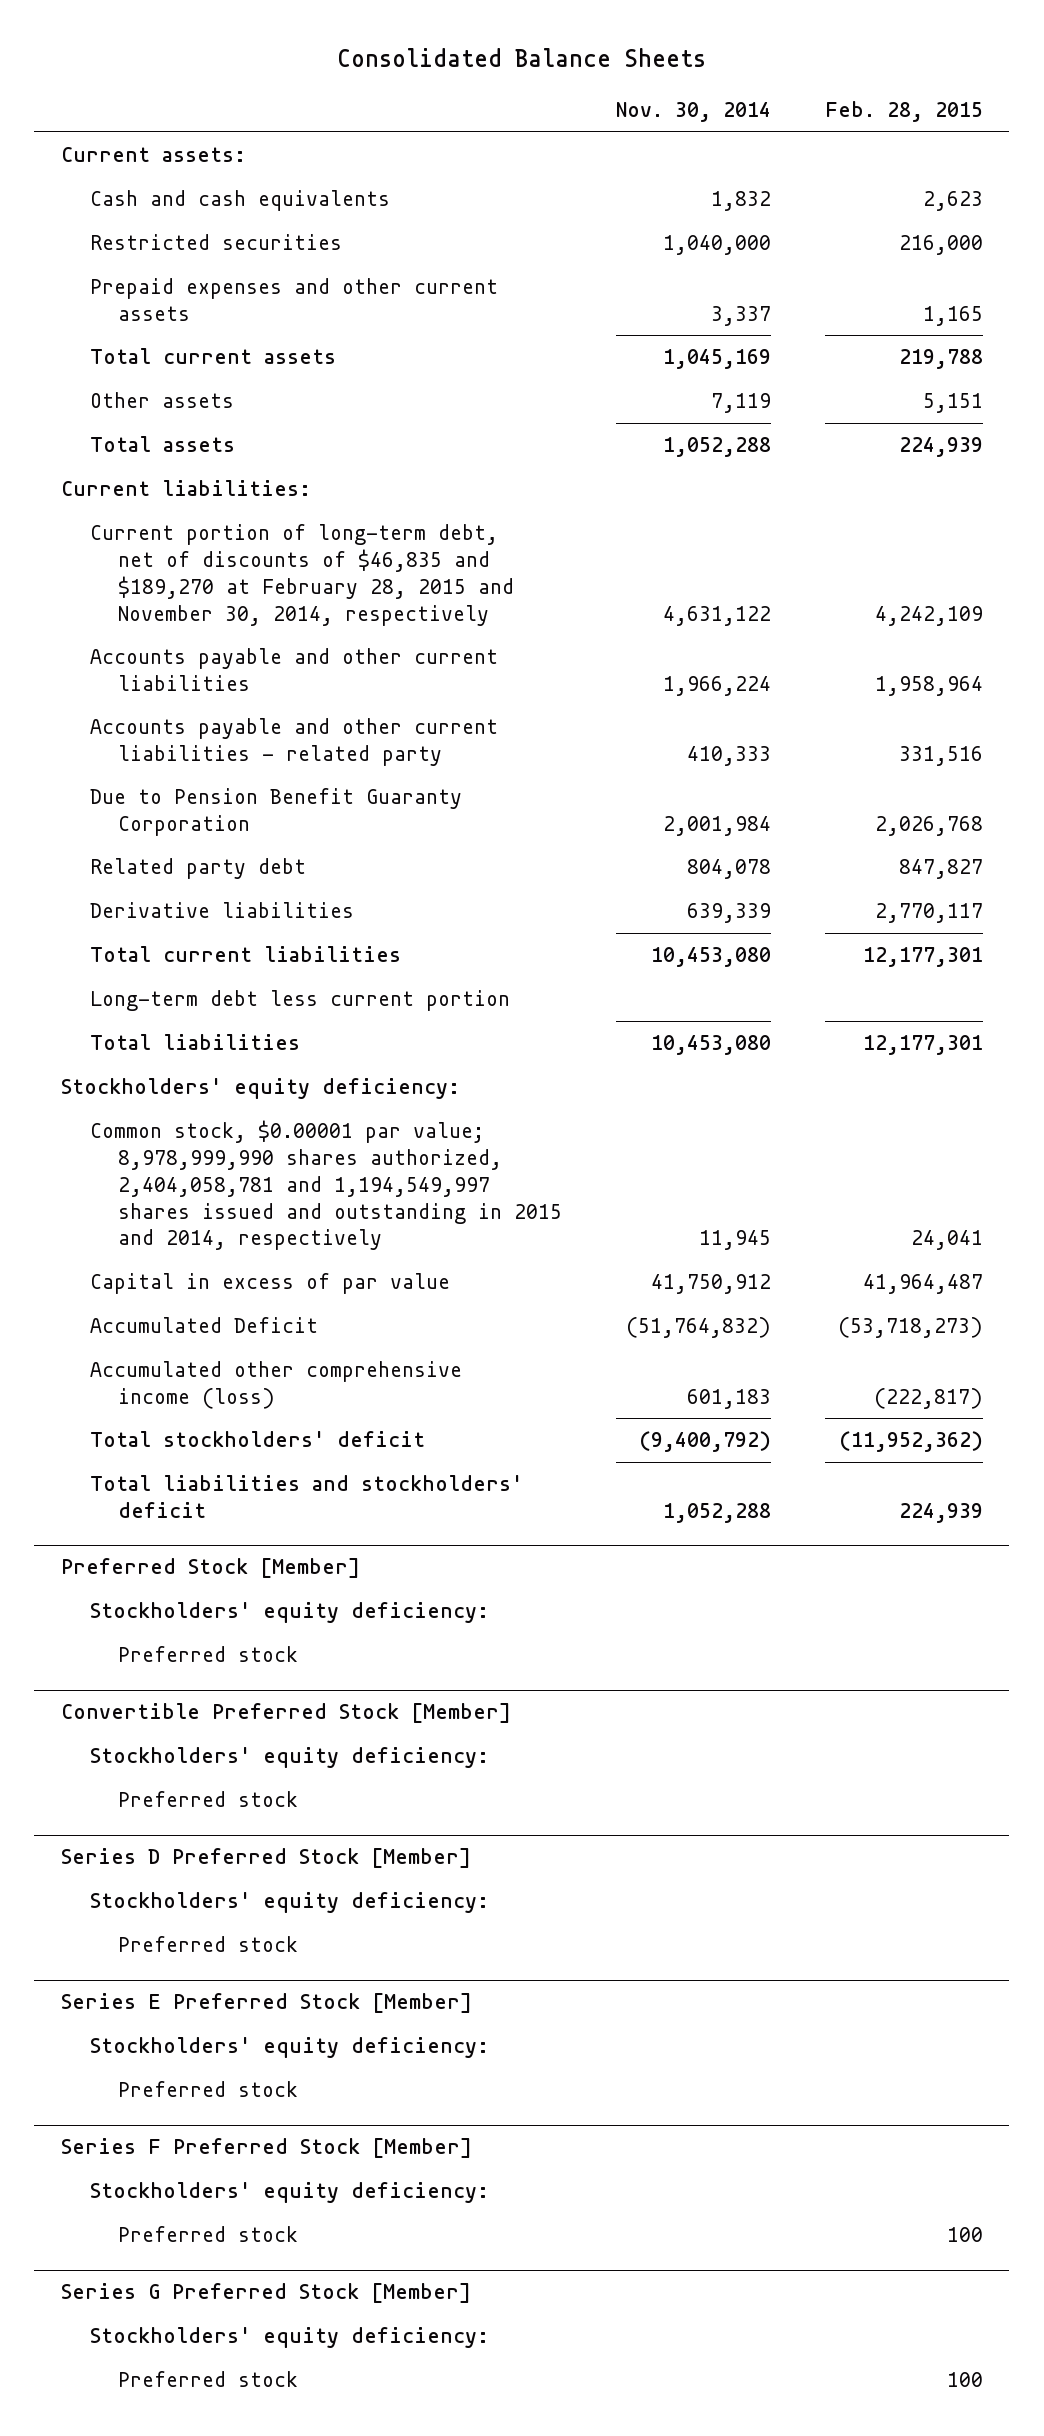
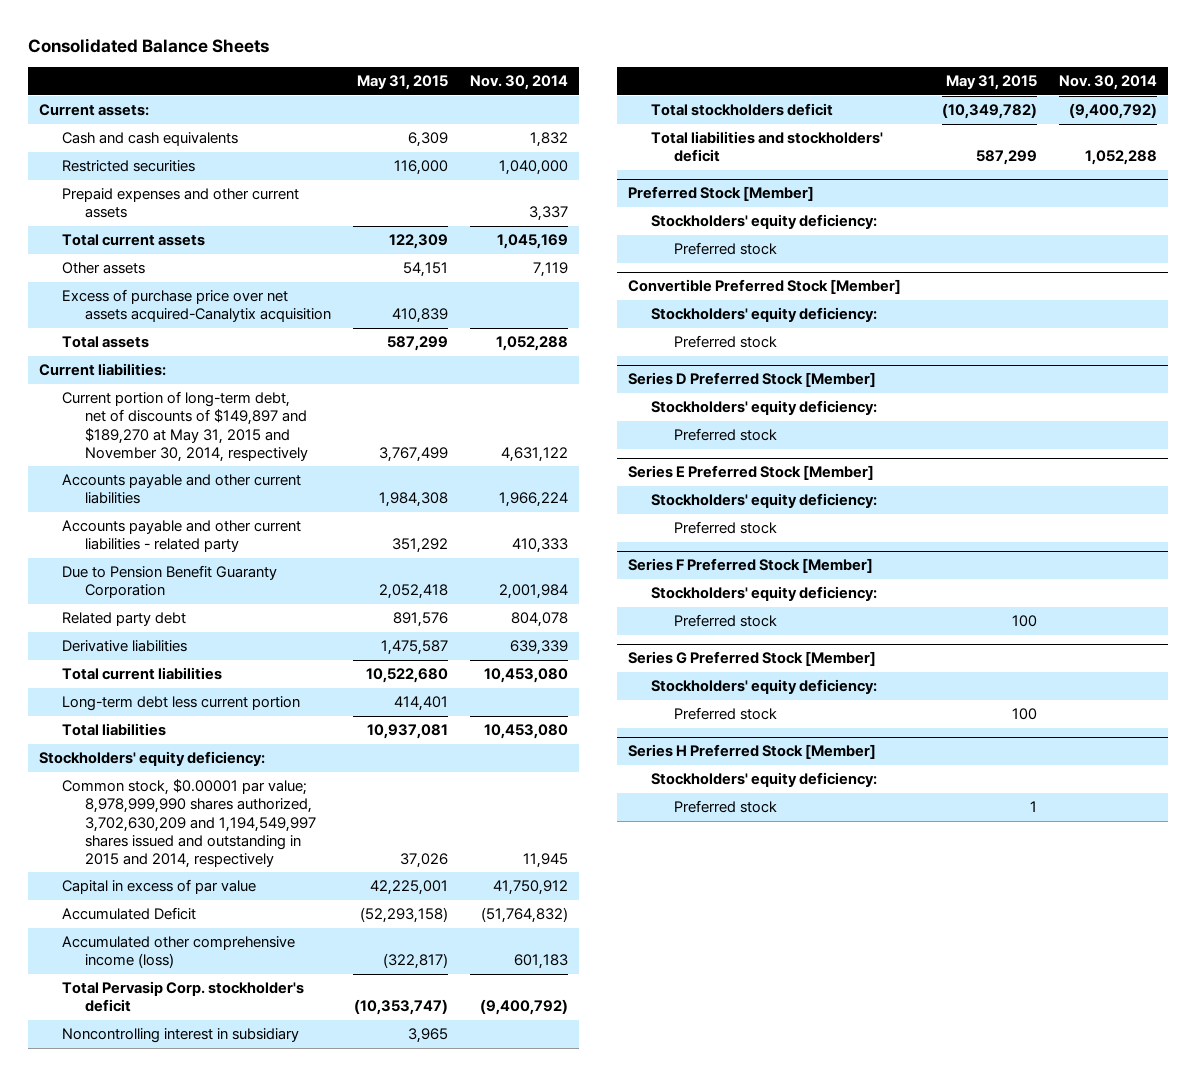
- | Nov. 30, 2014 | Feb. 28, 2015
+ | May 31, 2015 | Nov. 30, 2014
+ Excess of purchase price over net assets acquired-Canalytix acquisition | 410,839 |
- Current portion of long-term debt, net of discounts of $46,835 and $189,270 at February 28, 2015 and November 30, 2014, respectively | 4,631,122 | 4,242,109
+ Current portion of long-term debt, net of discounts of $149,897 and $189,270 at May 31, 2015 and November 30, 2014, respectively | 3,767,499 | 4,631,122
- Common stock, $0.00001 par value; 8,978,999,990 shares authorized, 2,404,058,781 and 1,194,549,997 shares issued and outstanding in 2015 and 2014, respectively | 11,945 | 24,041
+ Common stock, $0.00001 par value; 8,978,999,990 shares authorized, 3,702,630,209 and 1,194,549,997 shares issued and outstanding in 2015 and 2014, respectively | 37,026 | 11,945
- Total stockholders' deficit | (9,400,792) | (11,952,362)
+ Total Pervasip Corp. stockholder's deficit | (10,353,747) | (9,400,792)
+ Noncontrolling interest in subsidiary | 3,965 |
+ Total stockholders deficit | (10,349,782) | (9,400,792)
+ Series H Preferred Stock [Member]
+ Stockholders' equity deficiency:
+ Preferred stock | 1 |

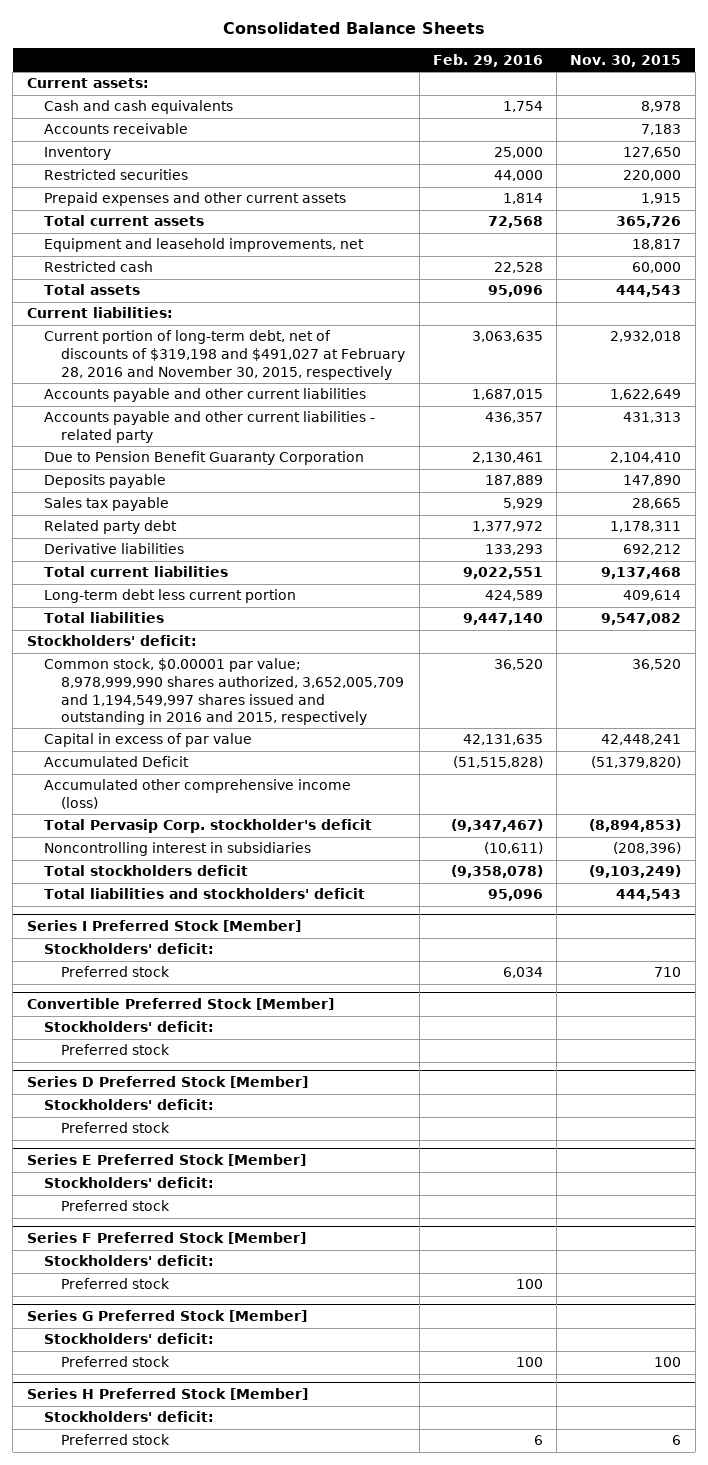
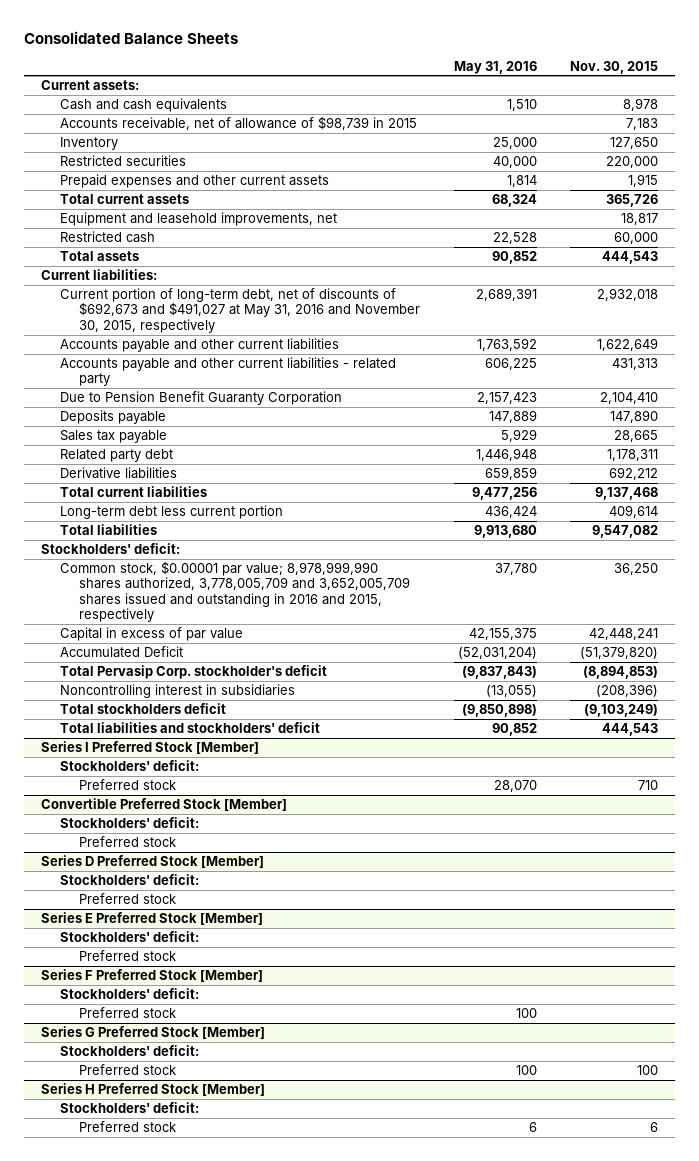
- | Feb. 29, 2016 | Nov. 30, 2015
+ | May 31, 2016 | Nov. 30, 2015
- Accounts receivable | | 7,183
+ Accounts receivable, net of allowance of $98,739 in 2015 | | 7,183
- Current portion of long-term debt, net of discounts of $319,198 and $491,027 at February 28, 2016 and November 30, 2015, respectively | 3,063,635 | 2,932,018
+ Current portion of long-term debt, net of discounts of $692,673 and $491,027 at May 31, 2016 and November 30, 2015, respectively | 2,689,391 | 2,932,018
- Common stock, $0.00001 par value; 8,978,999,990 shares authorized, 3,652,005,709 and 1,194,549,997 shares issued and outstanding in 2016 and 2015, respectively | 36,520 | 36,520
+ Common stock, $0.00001 par value; 8,978,999,990 shares authorized, 3,778,005,709 and 3,652,005,709 shares issued and outstanding in 2016 and 2015, respectively | 37,780 | 36,250
- Accumulated other comprehensive income (loss)

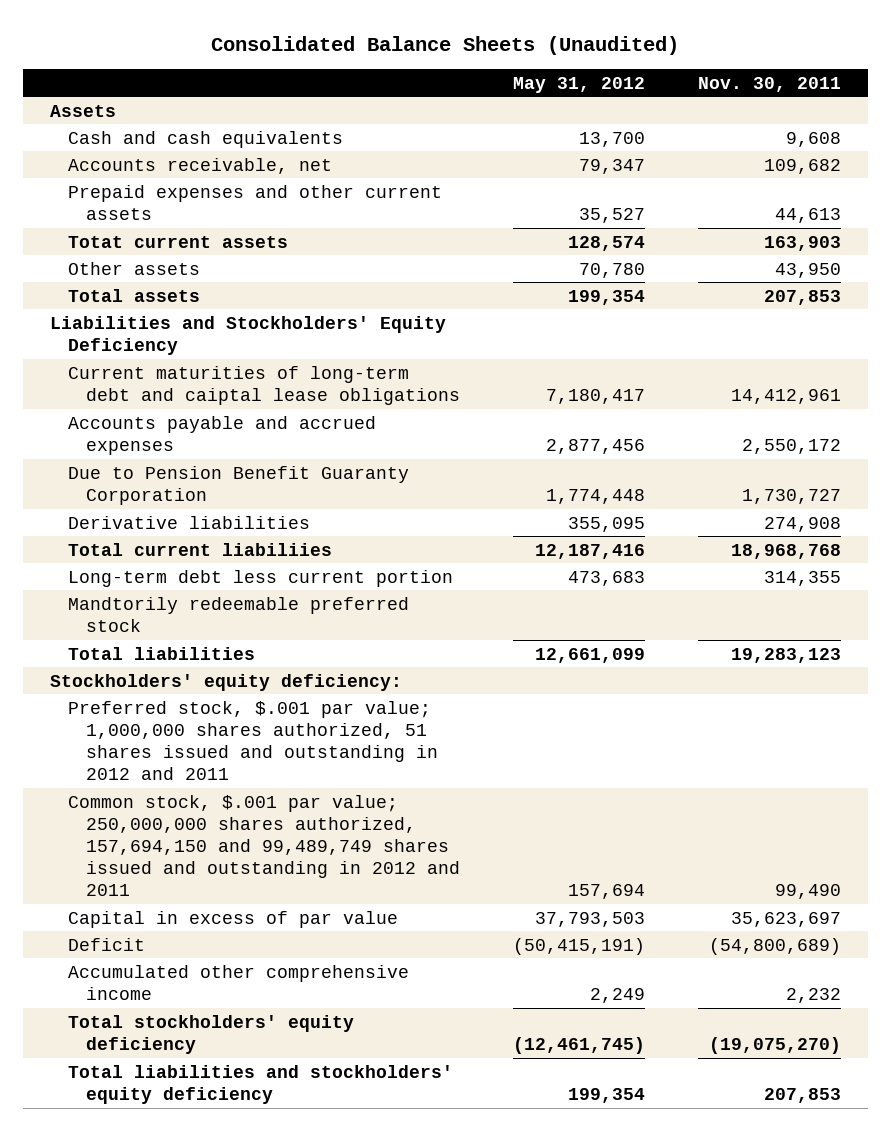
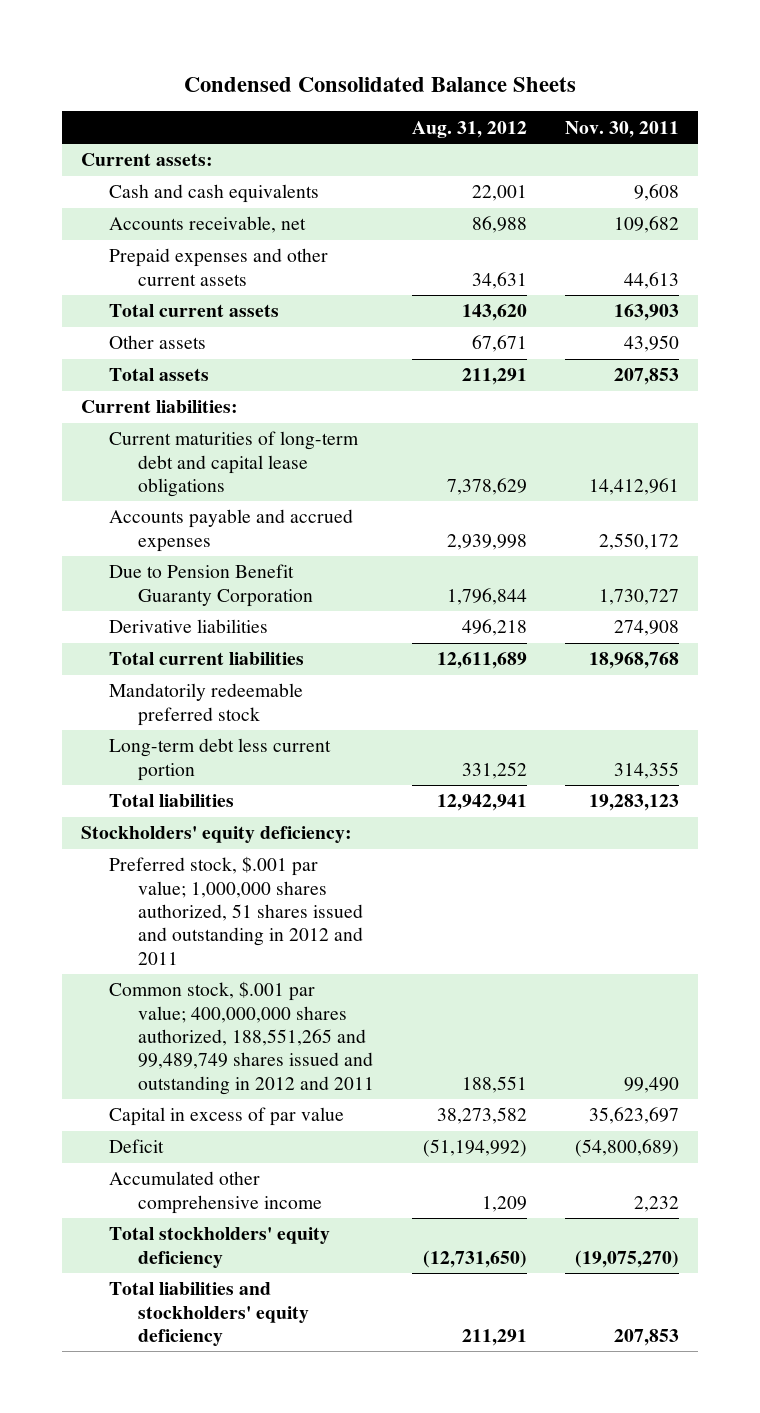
- Consolidated Balance Sheets (Unaudited)
+ Condensed Consolidated Balance Sheets
- | May 31, 2012 | Nov. 30, 2011
+ | Aug. 31, 2012 | Nov. 30, 2011
- Assets
+ Current assets:
- Totat current assets | 128,574 | 163,903
+ Total current assets | 143,620 | 163,903
- Liabilities and Stockholders' Equity Deficiency
- Current maturities of long-term debt and caiptal lease obligations | 7,180,417 | 14,412,961
+ Current liabilities:
+ Current maturities of long-term debt and capital lease obligations | 7,378,629 | 14,412,961
- Total current liabiliies | 12,187,416 | 18,968,768
+ Total current liabilities | 12,611,689 | 18,968,768
+ Mandatorily redeemable preferred stock
- Mandtorily redeemable preferred stock
- Common stock, $.001 par value; 250,000,000 shares authorized, 157,694,150 and 99,489,749 shares issued and outstanding in 2012 and 2011 | 157,694 | 99,490
+ Common stock, $.001 par value; 400,000,000 shares authorized, 188,551,265 and 99,489,749 shares issued and outstanding in 2012 and 2011 | 188,551 | 99,490

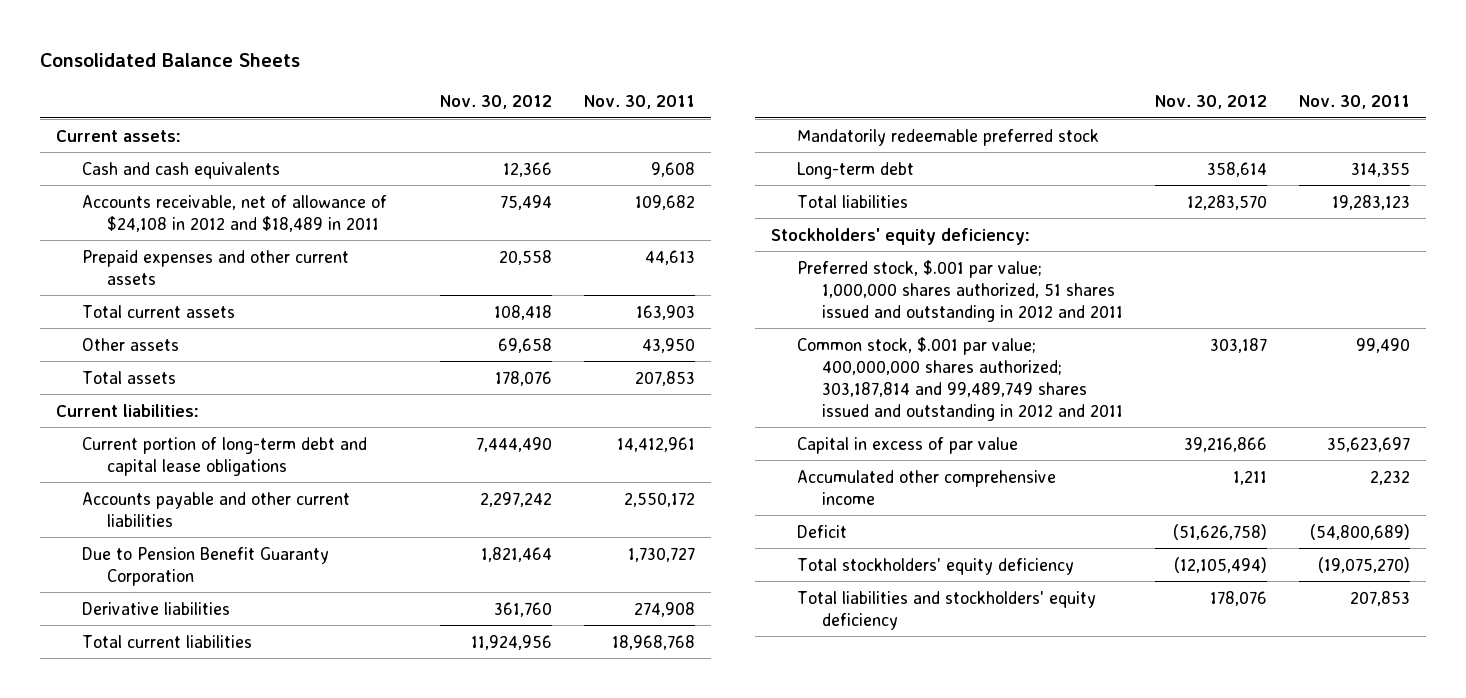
- Condensed Consolidated Balance Sheets
+ Consolidated Balance Sheets
- | Aug. 31, 2012 | Nov. 30, 2011
+ | Nov. 30, 2012 | Nov. 30, 2011
- Accounts receivable, net | 86,988 | 109,682
+ Accounts receivable, net of allowance of $24,108 in 2012 and $18,489 in 2011 | 75,494 | 109,682
- Current maturities of long-term debt and capital lease obligations | 7,378,629 | 14,412,961
- Accounts payable and accrued expenses | 2,939,998 | 2,550,172
+ Current portion of long-term debt and capital lease obligations | 7,444,490 | 14,412,961
+ Accounts payable and other current liabilities | 2,297,242 | 2,550,172
- Long-term debt less current portion | 331,252 | 314,355
+ Long-term debt | 358,614 | 314,355
- Common stock, $.001 par value; 400,000,000 shares authorized, 188,551,265 and 99,489,749 shares issued and outstanding in 2012 and 2011 | 188,551 | 99,490
+ Common stock, $.001 par value; 400,000,000 shares authorized; 303,187,814 and 99,489,749 shares issued and outstanding in 2012 and 2011 | 303,187 | 99,490
moved down: Deficit | (51,626,758) | (54,800,689)

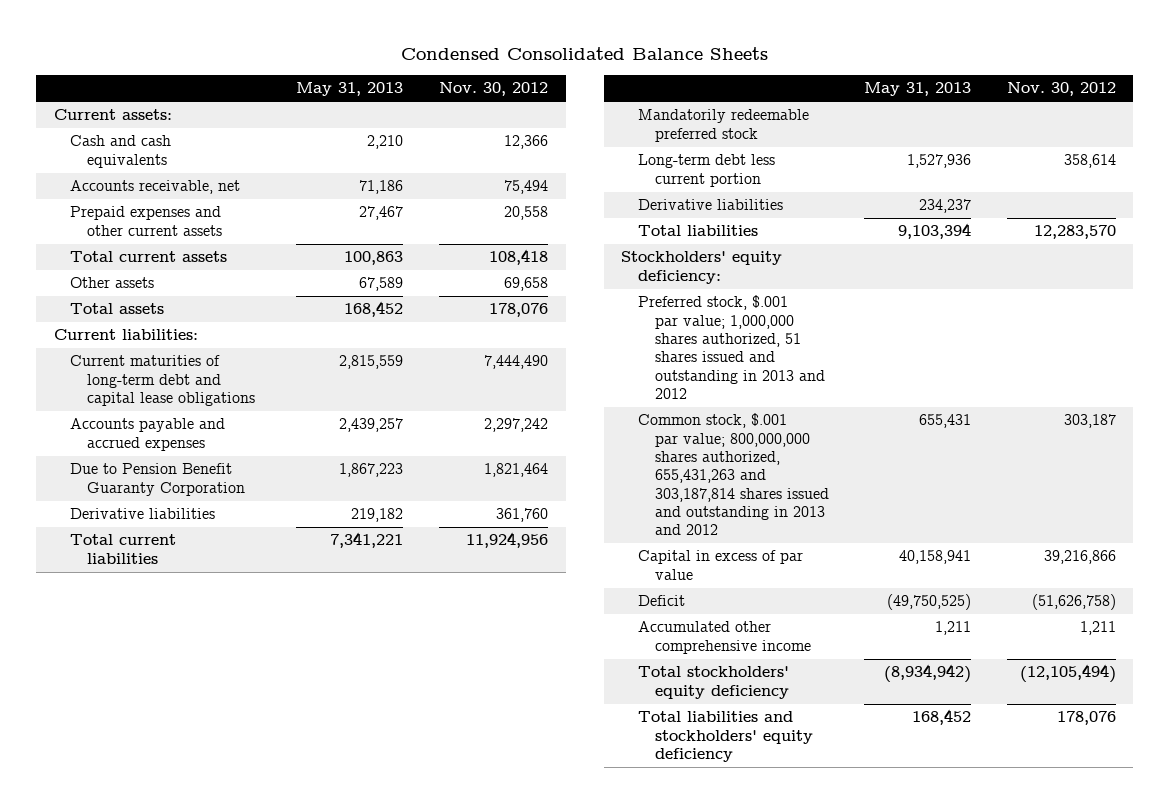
- Consolidated Balance Sheets
+ Condensed Consolidated Balance Sheets
- | Nov. 30, 2012 | Nov. 30, 2011
+ | May 31, 2013 | Nov. 30, 2012
- Accounts receivable, net of allowance of $24,108 in 2012 and $18,489 in 2011 | 75,494 | 109,682
+ Accounts receivable, net | 71,186 | 75,494
- Current portion of long-term debt and capital lease obligations | 7,444,490 | 14,412,961
- Accounts payable and other current liabilities | 2,297,242 | 2,550,172
+ Current maturities of long-term debt and capital lease obligations | 2,815,559 | 7,444,490
+ Accounts payable and accrued expenses | 2,439,257 | 2,297,242
- Long-term debt | 358,614 | 314,355
+ Long-term debt less current portion | 1,527,936 | 358,614
+ Derivative liabilities | 234,237 |
- Preferred stock, $.001 par value; 1,000,000 shares authorized, 51 shares issued and outstanding in 2012 and 2011
- Common stock, $.001 par value; 400,000,000 shares authorized; 303,187,814 and 99,489,749 shares issued and outstanding in 2012 and 2011 | 303,187 | 99,490
+ Preferred stock, $.001 par value; 1,000,000 shares authorized, 51 shares issued and outstanding in 2013 and 2012
+ Common stock, $.001 par value; 800,000,000 shares authorized, 655,431,263 and 303,187,814 shares issued and outstanding in 2013 and 2012 | 655,431 | 303,187
moved down: Accumulated other comprehensive income | 1,211 | 1,211

